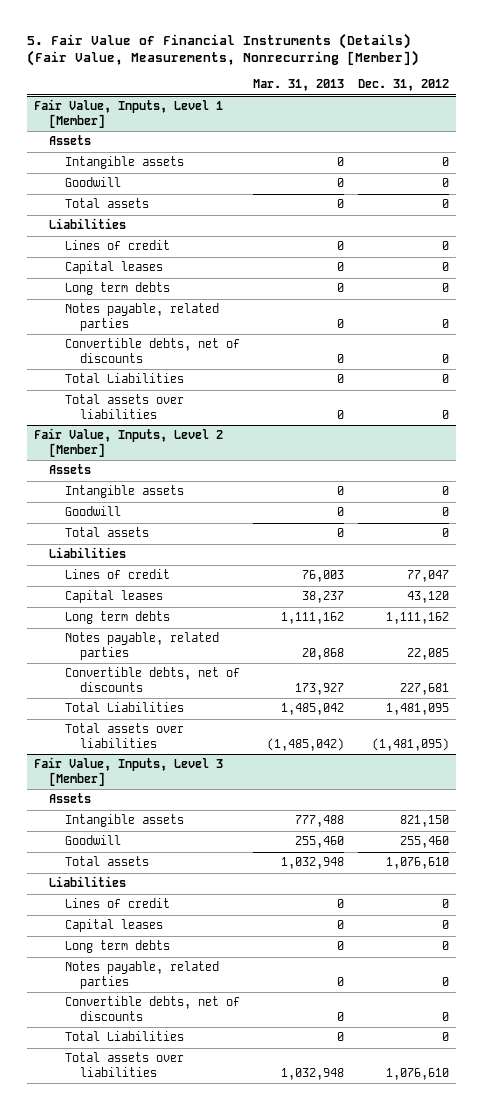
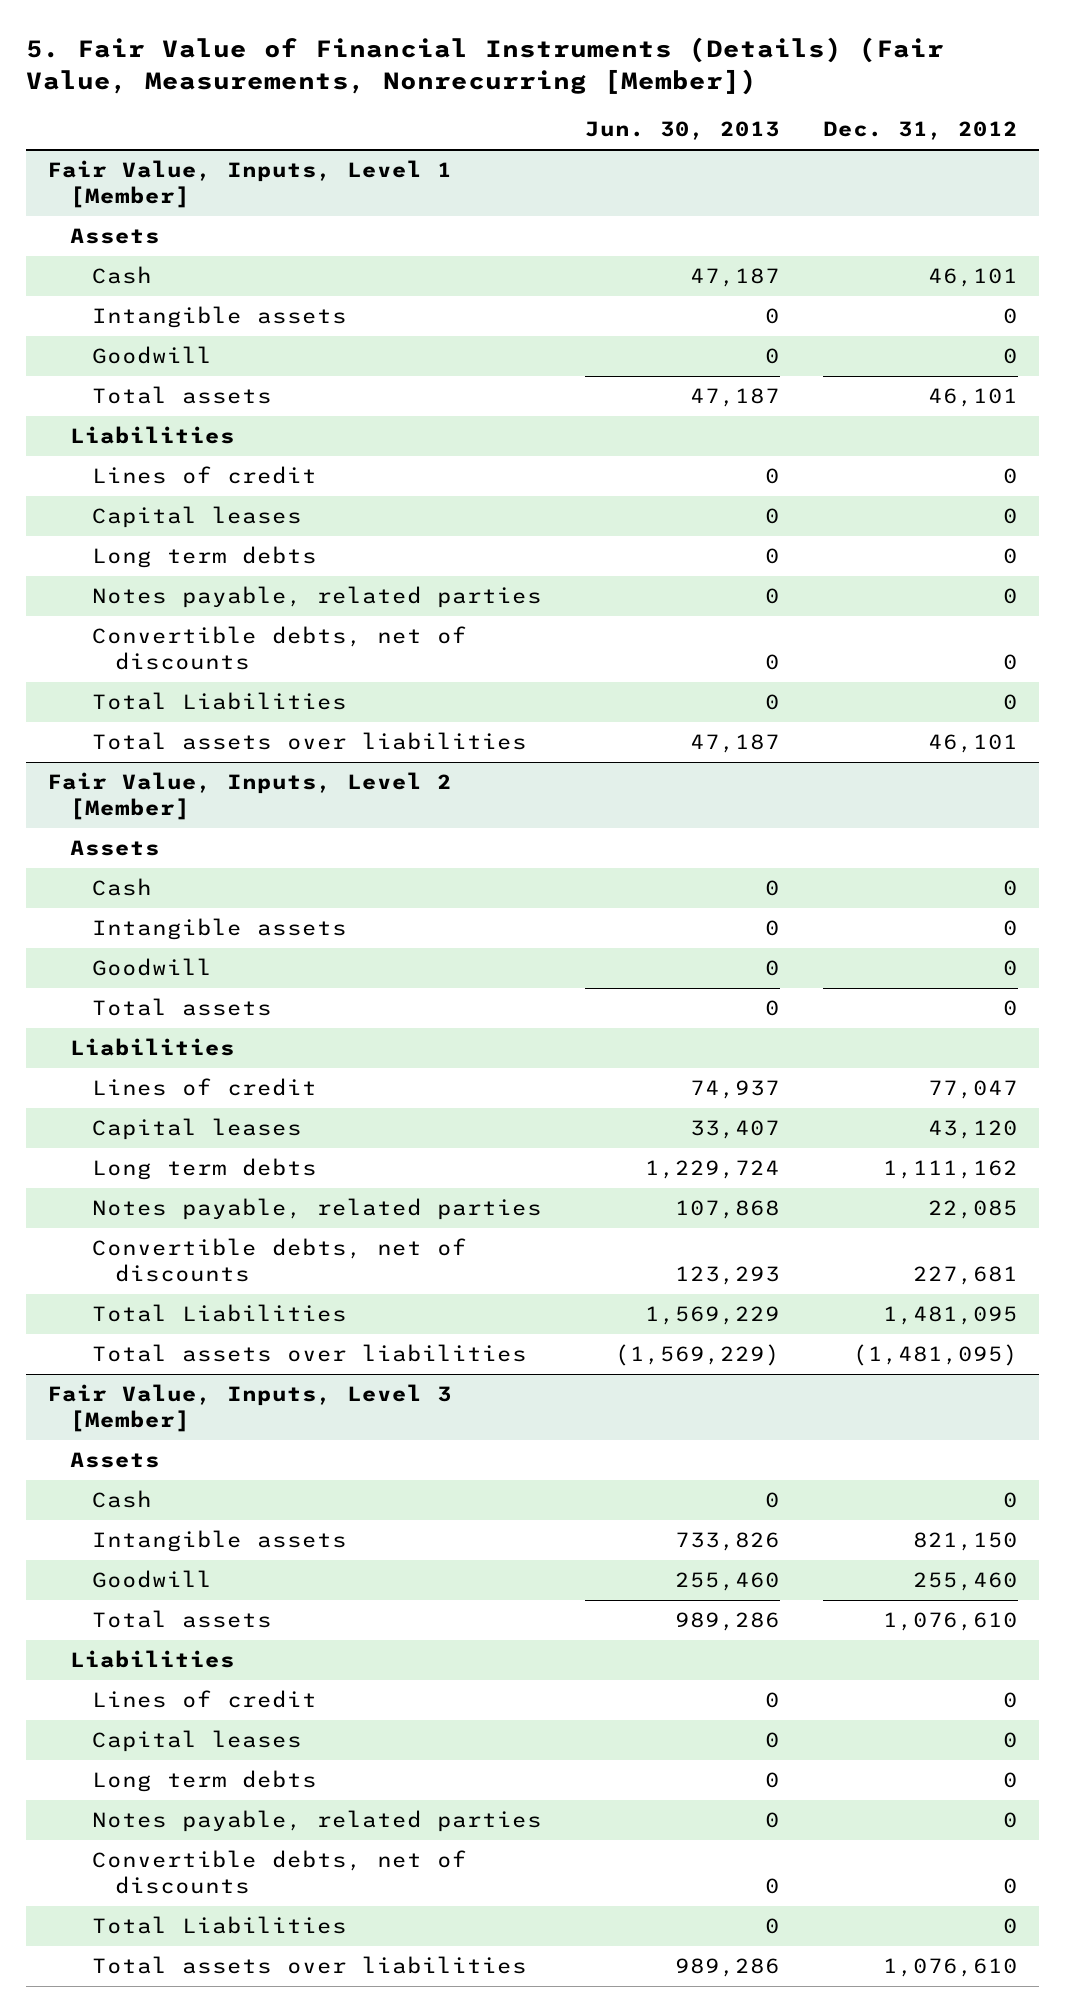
- | Mar. 31, 2013 | Dec. 31, 2012
+ | Jun. 30, 2013 | Dec. 31, 2012
@ Fair Value, Inputs, Level 1 [Member]
+ Cash | 47,187 | 46,101
- Total assets | 0 | 0
+ Total assets | 47,187 | 46,101
- Total assets over liabilities | 0 | 0
+ Total assets over liabilities | 47,187 | 46,101
@ Fair Value, Inputs, Level 2 [Member]
+ Cash | 0 | 0
@ Fair Value, Inputs, Level 3 [Member]
+ Cash | 0 | 0

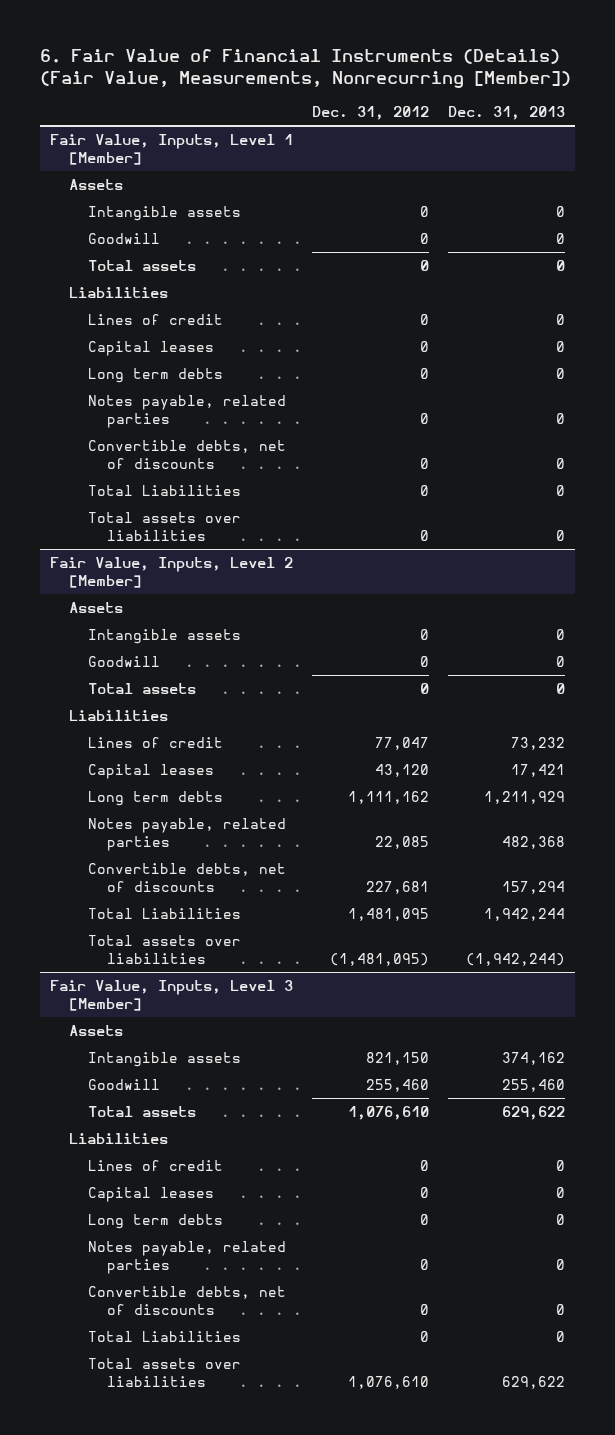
- 5. Fair Value of Financial Instruments (Details) (Fair Value, Measurements, Nonrecurring [Member])
+ 6. Fair Value of Financial Instruments (Details) (Fair Value, Measurements, Nonrecurring [Member])
- | Jun. 30, 2013 | Dec. 31, 2012
+ | Dec. 31, 2012 | Dec. 31, 2013
@ Fair Value, Inputs, Level 1 [Member]
- Cash | 47,187 | 46,101
- Total assets | 47,187 | 46,101
+ Total assets | 0 | 0
- Total assets over liabilities | 47,187 | 46,101
+ Total assets over liabilities | 0 | 0
@ Fair Value, Inputs, Level 2 [Member]
- Cash | 0 | 0
@ Fair Value, Inputs, Level 3 [Member]
- Cash | 0 | 0

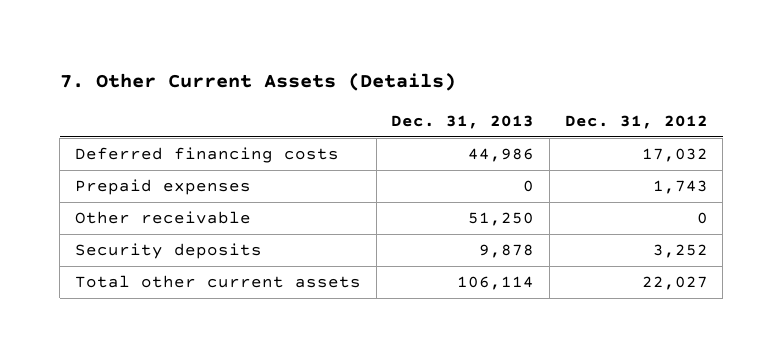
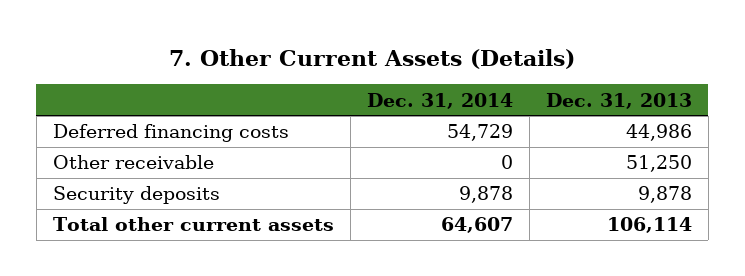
- | Dec. 31, 2013 | Dec. 31, 2012
+ | Dec. 31, 2014 | Dec. 31, 2013
- Prepaid expenses | 0 | 1,743

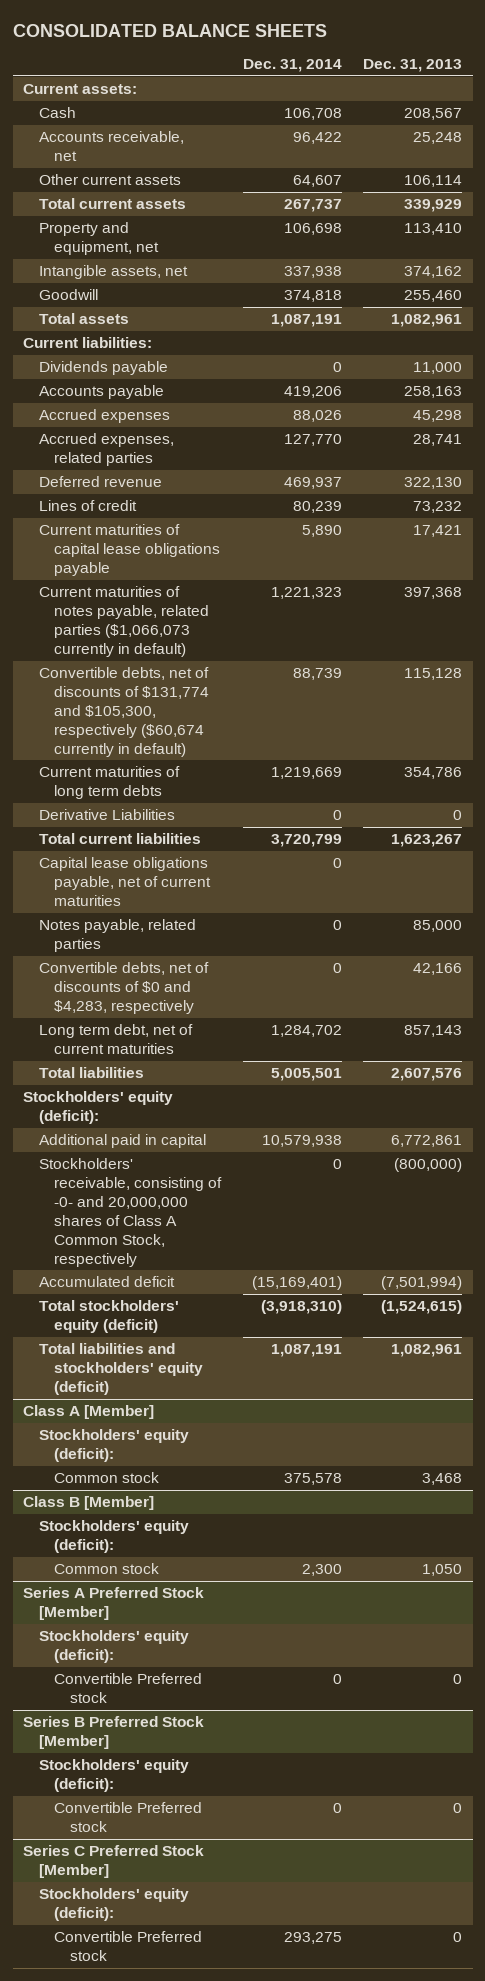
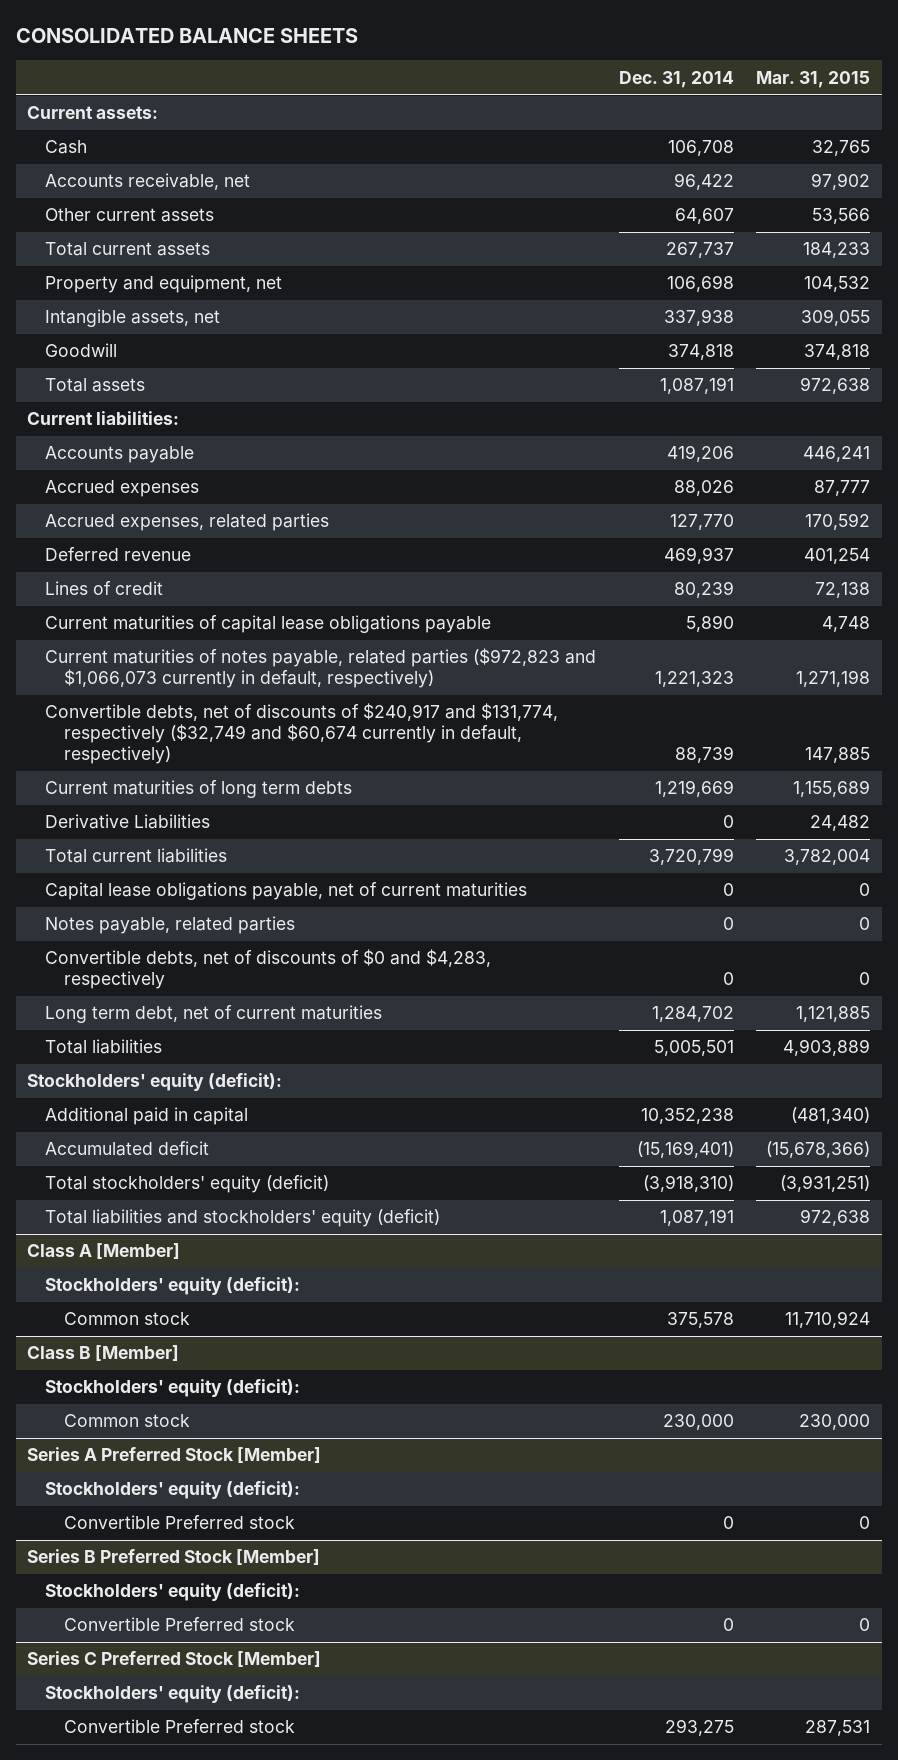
- | Dec. 31, 2014 | Dec. 31, 2013
+ | Dec. 31, 2014 | Mar. 31, 2015
- Dividends payable | 0 | 11,000
- Current maturities of notes payable, related parties ($1,066,073 currently in default) | 1,221,323 | 397,368
- Convertible debts, net of discounts of $131,774 and $105,300, respectively ($60,674 currently in default) | 88,739 | 115,128
+ Current maturities of notes payable, related parties ($972,823 and $1,066,073 currently in default, respectively) | 1,221,323 | 1,271,198
+ Convertible debts, net of discounts of $240,917 and $131,774, respectively ($32,749 and $60,674 currently in default, respectively) | 88,739 | 147,885
- Additional paid in capital | 10,579,938 | 6,772,861
- Stockholders' receivable, consisting of -0- and 20,000,000 shares of Class A Common Stock, respectively | 0 | (800,000)
+ Additional paid in capital | 10,352,238 | (481,340)
@ Class B [Member]
- Common stock | 2,300 | 1,050
+ Common stock | 230,000 | 230,000

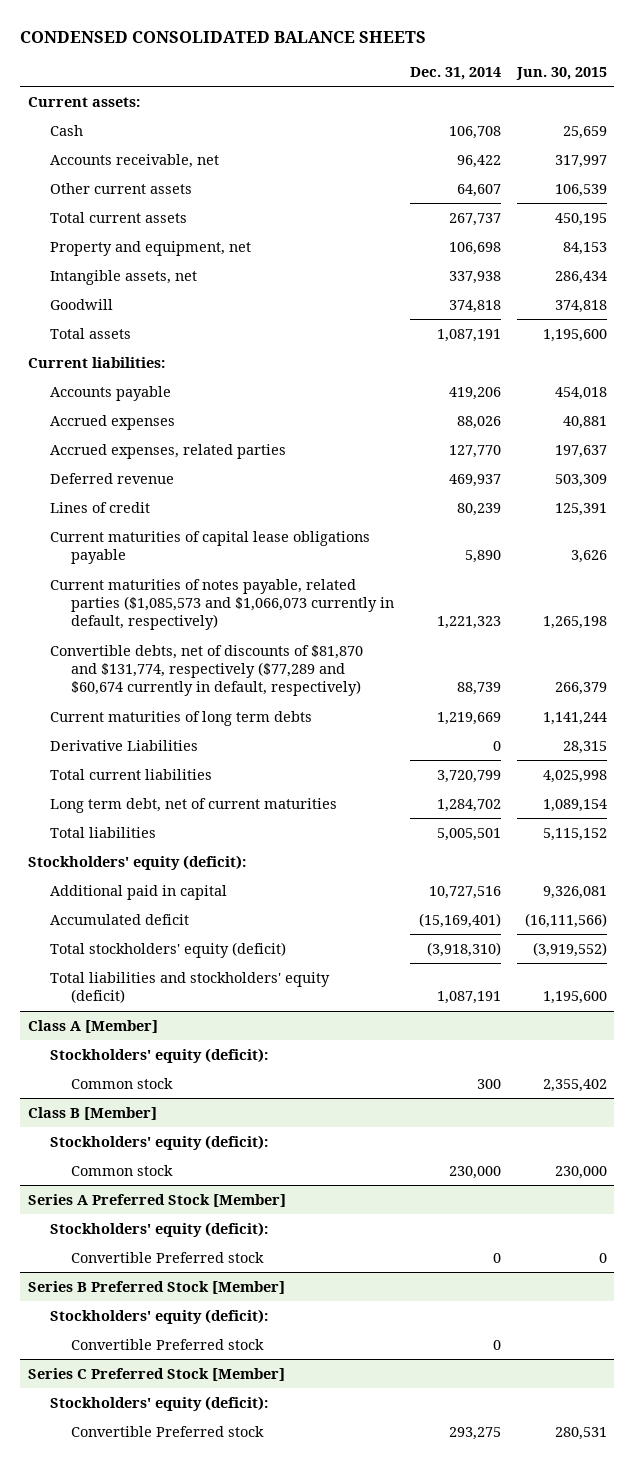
- CONSOLIDATED BALANCE SHEETS
+ CONDENSED CONSOLIDATED BALANCE SHEETS
- | Dec. 31, 2014 | Mar. 31, 2015
+ | Dec. 31, 2014 | Jun. 30, 2015
- Current maturities of notes payable, related parties ($972,823 and $1,066,073 currently in default, respectively) | 1,221,323 | 1,271,198
- Convertible debts, net of discounts of $240,917 and $131,774, respectively ($32,749 and $60,674 currently in default, respectively) | 88,739 | 147,885
+ Current maturities of notes payable, related parties ($1,085,573 and $1,066,073 currently in default, respectively) | 1,221,323 | 1,265,198
+ Convertible debts, net of discounts of $81,870 and $131,774, respectively ($77,289 and $60,674 currently in default, respectively) | 88,739 | 266,379
- Capital lease obligations payable, net of current maturities | 0 | 0
- Notes payable, related parties | 0 | 0
- Convertible debts, net of discounts of $0 and $4,283, respectively | 0 | 0
- Additional paid in capital | 10,352,238 | (481,340)
+ Additional paid in capital | 10,727,516 | 9,326,081
@ Class A [Member]
- Common stock | 375,578 | 11,710,924
+ Common stock | 300 | 2,355,402

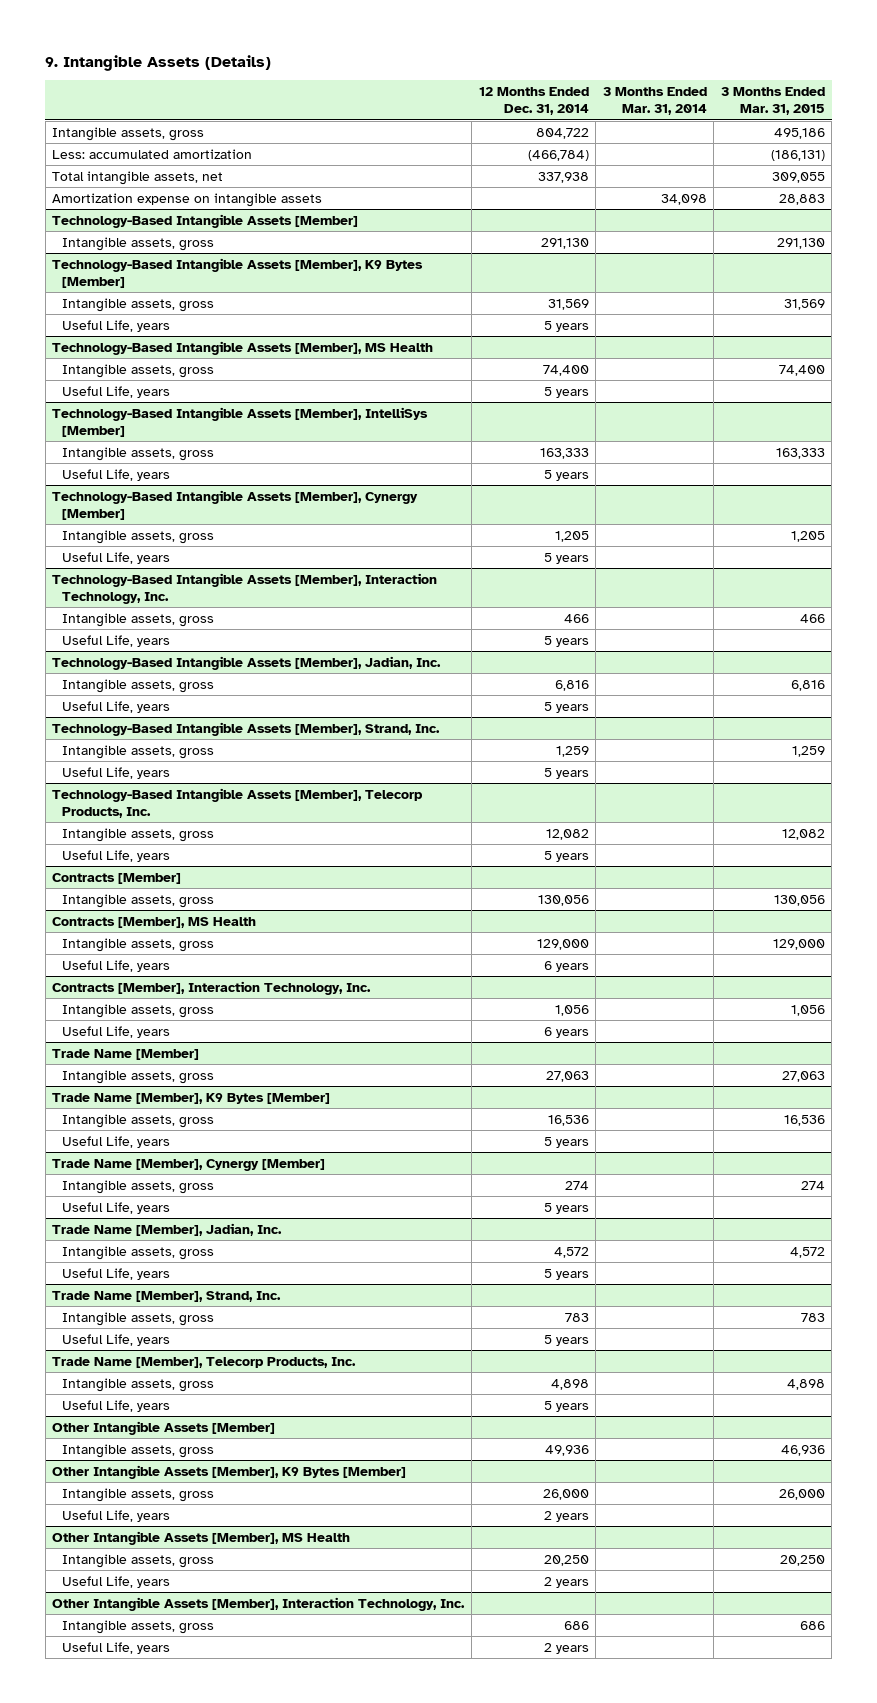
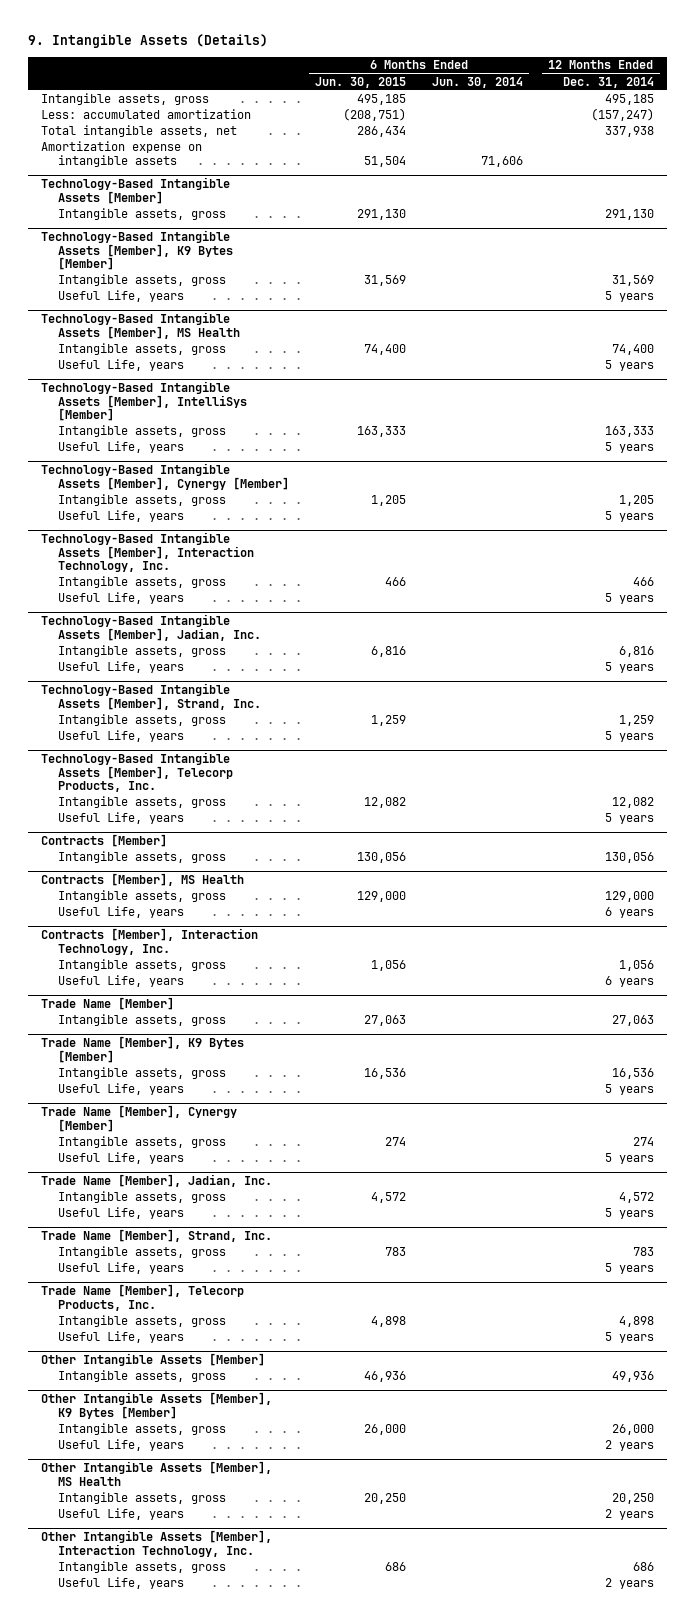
- | 12 Months Ended Dec. 31, 2014 | 3 Months Ended Mar. 31, 2014 | 3 Months Ended Mar. 31, 2015
+ | 6 Months Ended Jun. 30, 2015 | 6 Months Ended Jun. 30, 2014 | 12 Months Ended Dec. 31, 2014
- Intangible assets, gross | 804,722 | | 495,186
- Less: accumulated amortization | (466,784) | | (186,131)
+ Intangible assets, gross | 495,185 | | 495,185
+ Less: accumulated amortization | (208,751) | | (157,247)

